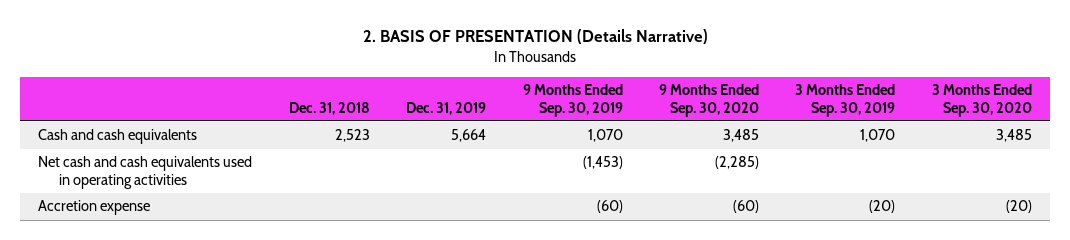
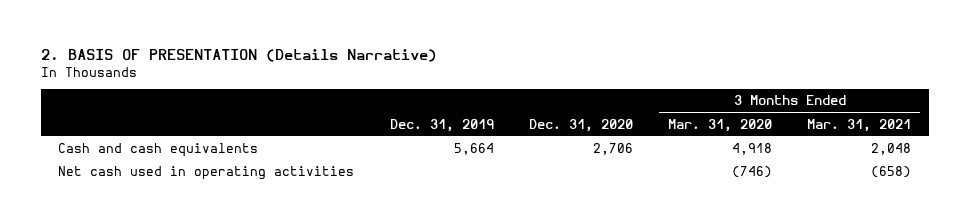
- | Dec. 31, 2018 | Dec. 31, 2019 | 9 Months Ended Sep. 30, 2019 | 9 Months Ended Sep. 30, 2020 | 3 Months Ended Sep. 30, 2019 | 3 Months Ended Sep. 30, 2020
+ | Dec. 31, 2019 | Dec. 31, 2020 | 3 Months Ended Mar. 31, 2020 | 3 Months Ended Mar. 31, 2021
- Net cash and cash equivalents used in operating activities | | | (1,453) | (2,285) | |
- Accretion expense | | | (60) | (60) | (20) | (20)
+ Net cash used in operating activities | | | (746) | (658)

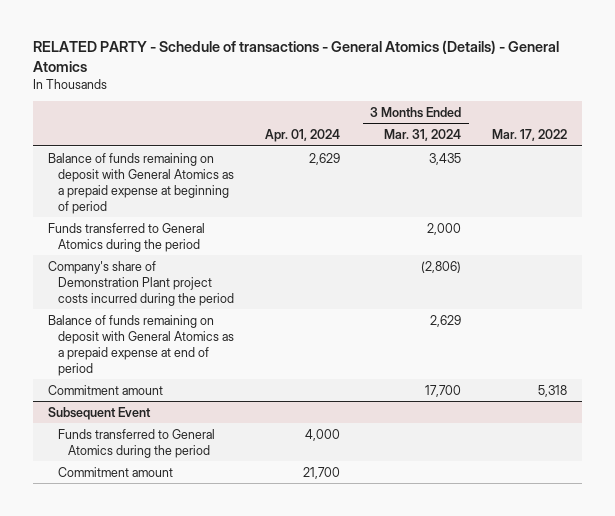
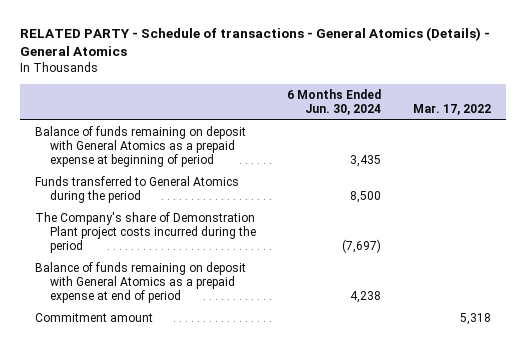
- | Apr. 01, 2024 | 3 Months Ended Mar. 31, 2024 | Mar. 17, 2022
+ | 6 Months Ended Jun. 30, 2024 | Mar. 17, 2022
- Company's share of Demonstration Plant project costs incurred during the period | | (2,806) |
+ The Company's share of Demonstration Plant project costs incurred during the period | (7,697) |
- Subsequent Event
- Funds transferred to General Atomics during the period | 4,000 | |
- Commitment amount | 21,700 | |

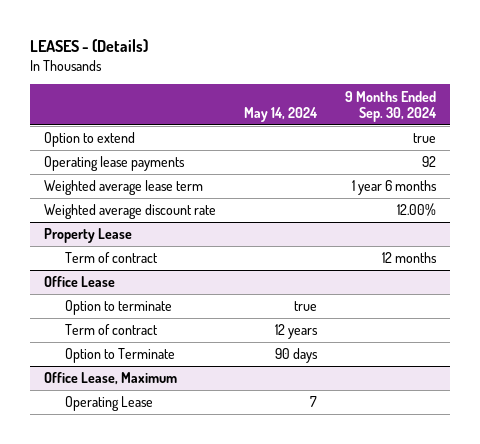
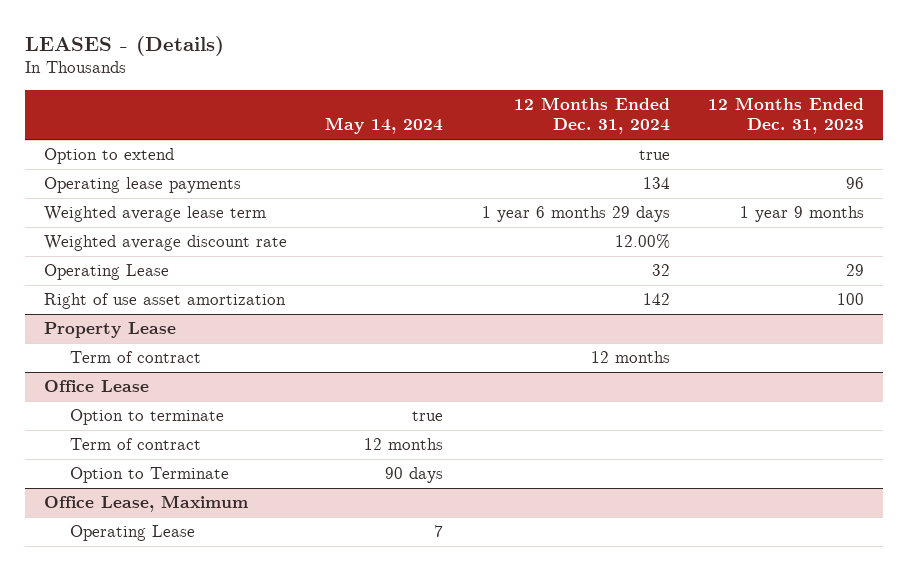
- | May 14, 2024 | 9 Months Ended Sep. 30, 2024
+ | May 14, 2024 | 12 Months Ended Dec. 31, 2024 | 12 Months Ended Dec. 31, 2023
+ Operating Lease | | 32 | 29
+ Right of use asset amortization | | 142 | 100
@ Office Lease
- Term of contract | 12 years |
+ Term of contract | 12 months | |

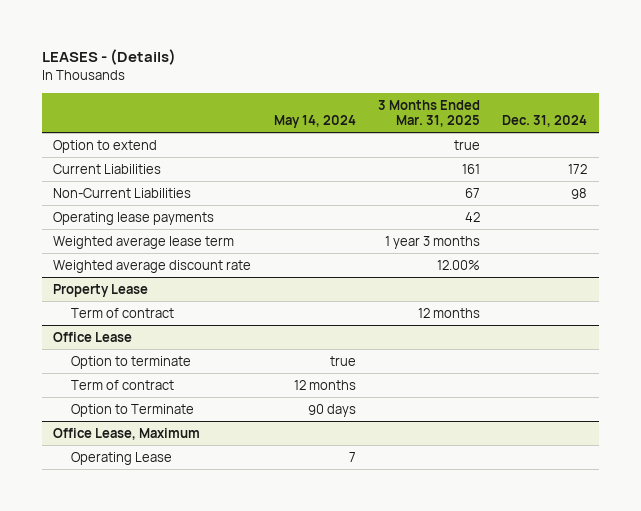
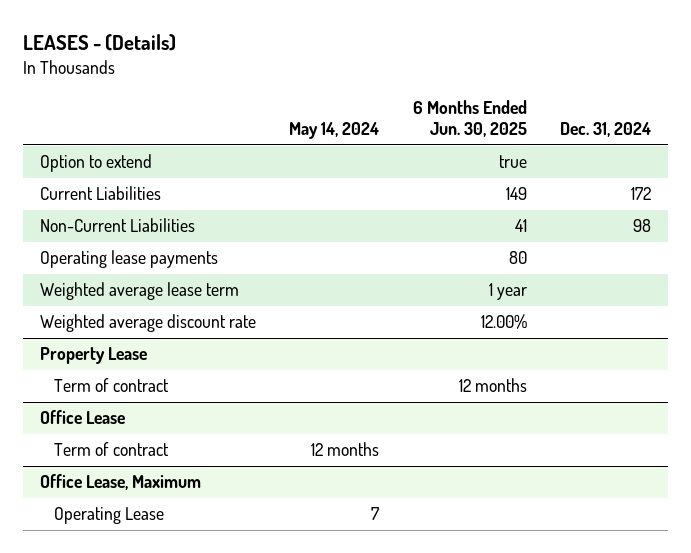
- | May 14, 2024 | 3 Months Ended Mar. 31, 2025 | Dec. 31, 2024
+ | May 14, 2024 | 6 Months Ended Jun. 30, 2025 | Dec. 31, 2024
@ Office Lease
- Option to terminate | true | |
- Option to Terminate | 90 days | |

